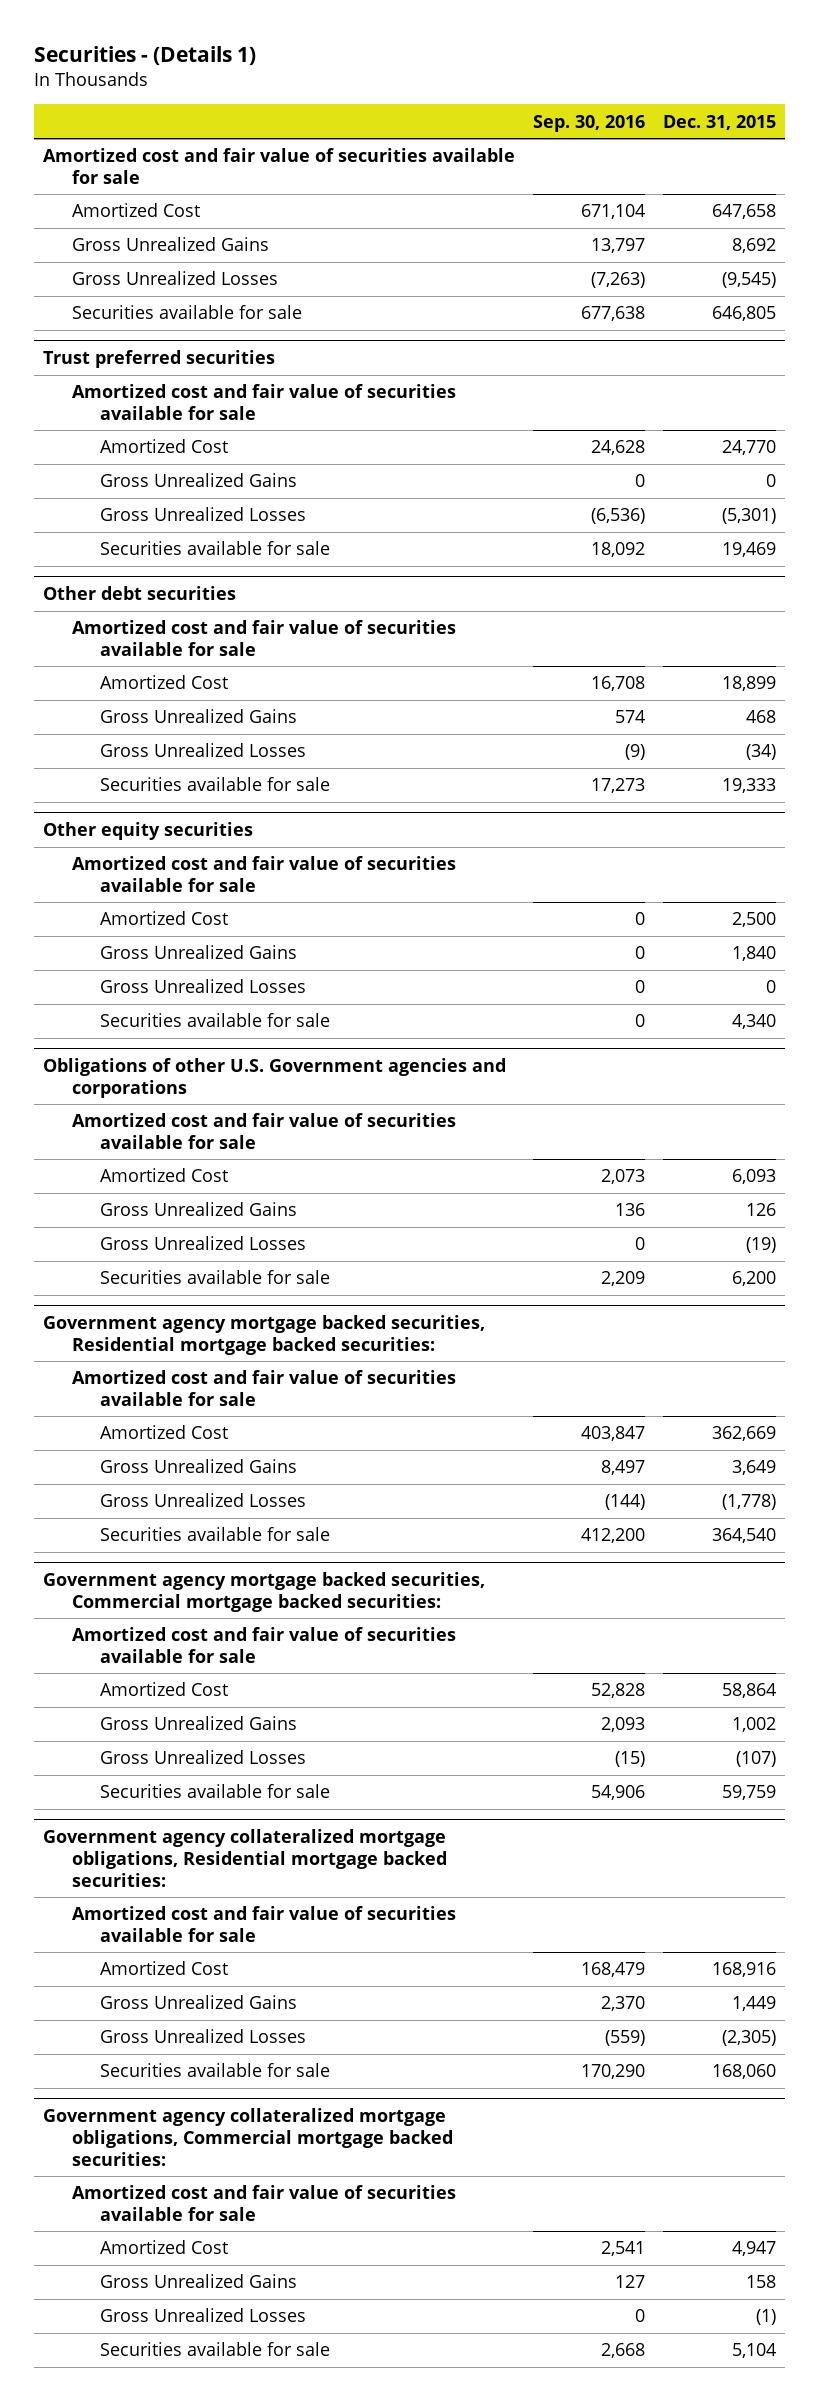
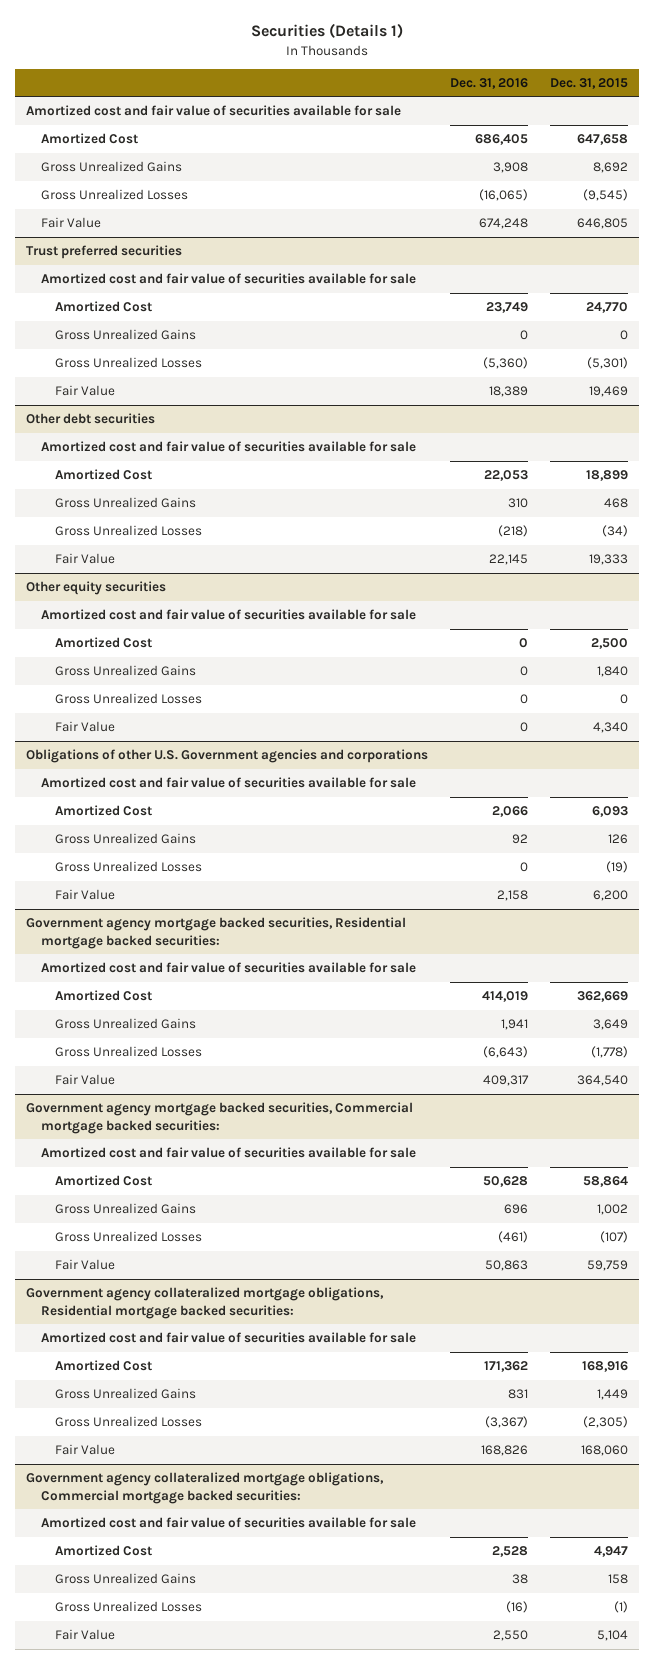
- Securities - (Details 1)
+ Securities (Details 1)
- | Sep. 30, 2016 | Dec. 31, 2015
+ | Dec. 31, 2016 | Dec. 31, 2015
- Securities available for sale | 677,638 | 646,805
+ Fair Value | 674,248 | 646,805
@ Trust preferred securities
- Securities available for sale | 18,092 | 19,469
+ Fair Value | 18,389 | 19,469
@ Other debt securities
- Securities available for sale | 17,273 | 19,333
+ Fair Value | 22,145 | 19,333
@ Other equity securities
- Securities available for sale | 0 | 4,340
+ Fair Value | 0 | 4,340
@ Obligations of other U.S. Government agencies and corporations
- Securities available for sale | 2,209 | 6,200
+ Fair Value | 2,158 | 6,200
@ Government agency mortgage backed securities, Residential mortgage backed securities:
- Securities available for sale | 412,200 | 364,540
+ Fair Value | 409,317 | 364,540
@ Government agency mortgage backed securities, Commercial mortgage backed securities:
- Securities available for sale | 54,906 | 59,759
+ Fair Value | 50,863 | 59,759
@ Government agency collateralized mortgage obligations, Residential mortgage backed securities:
- Securities available for sale | 170,290 | 168,060
+ Fair Value | 168,826 | 168,060
@ Government agency collateralized mortgage obligations, Commercial mortgage backed securities:
- Securities available for sale | 2,668 | 5,104
+ Fair Value | 2,550 | 5,104

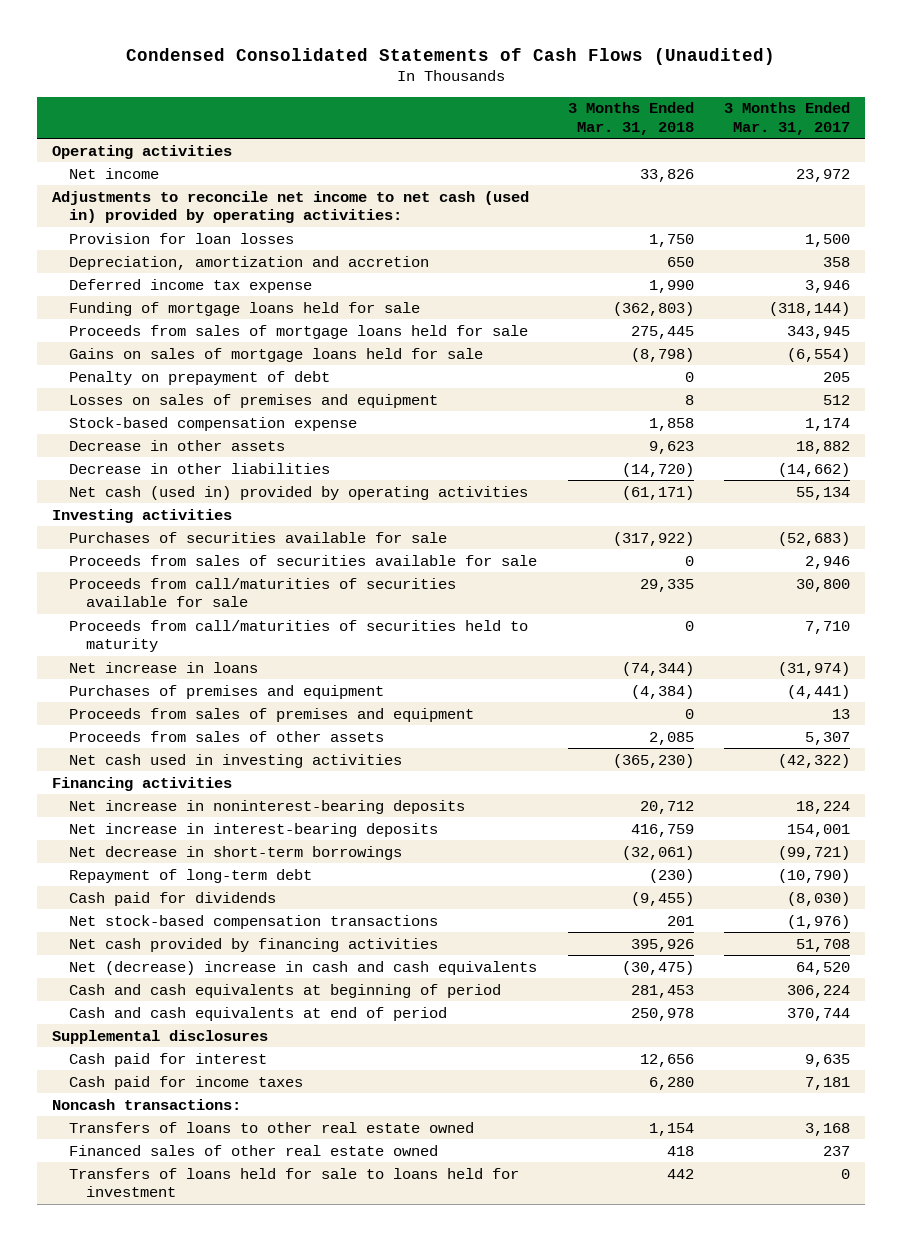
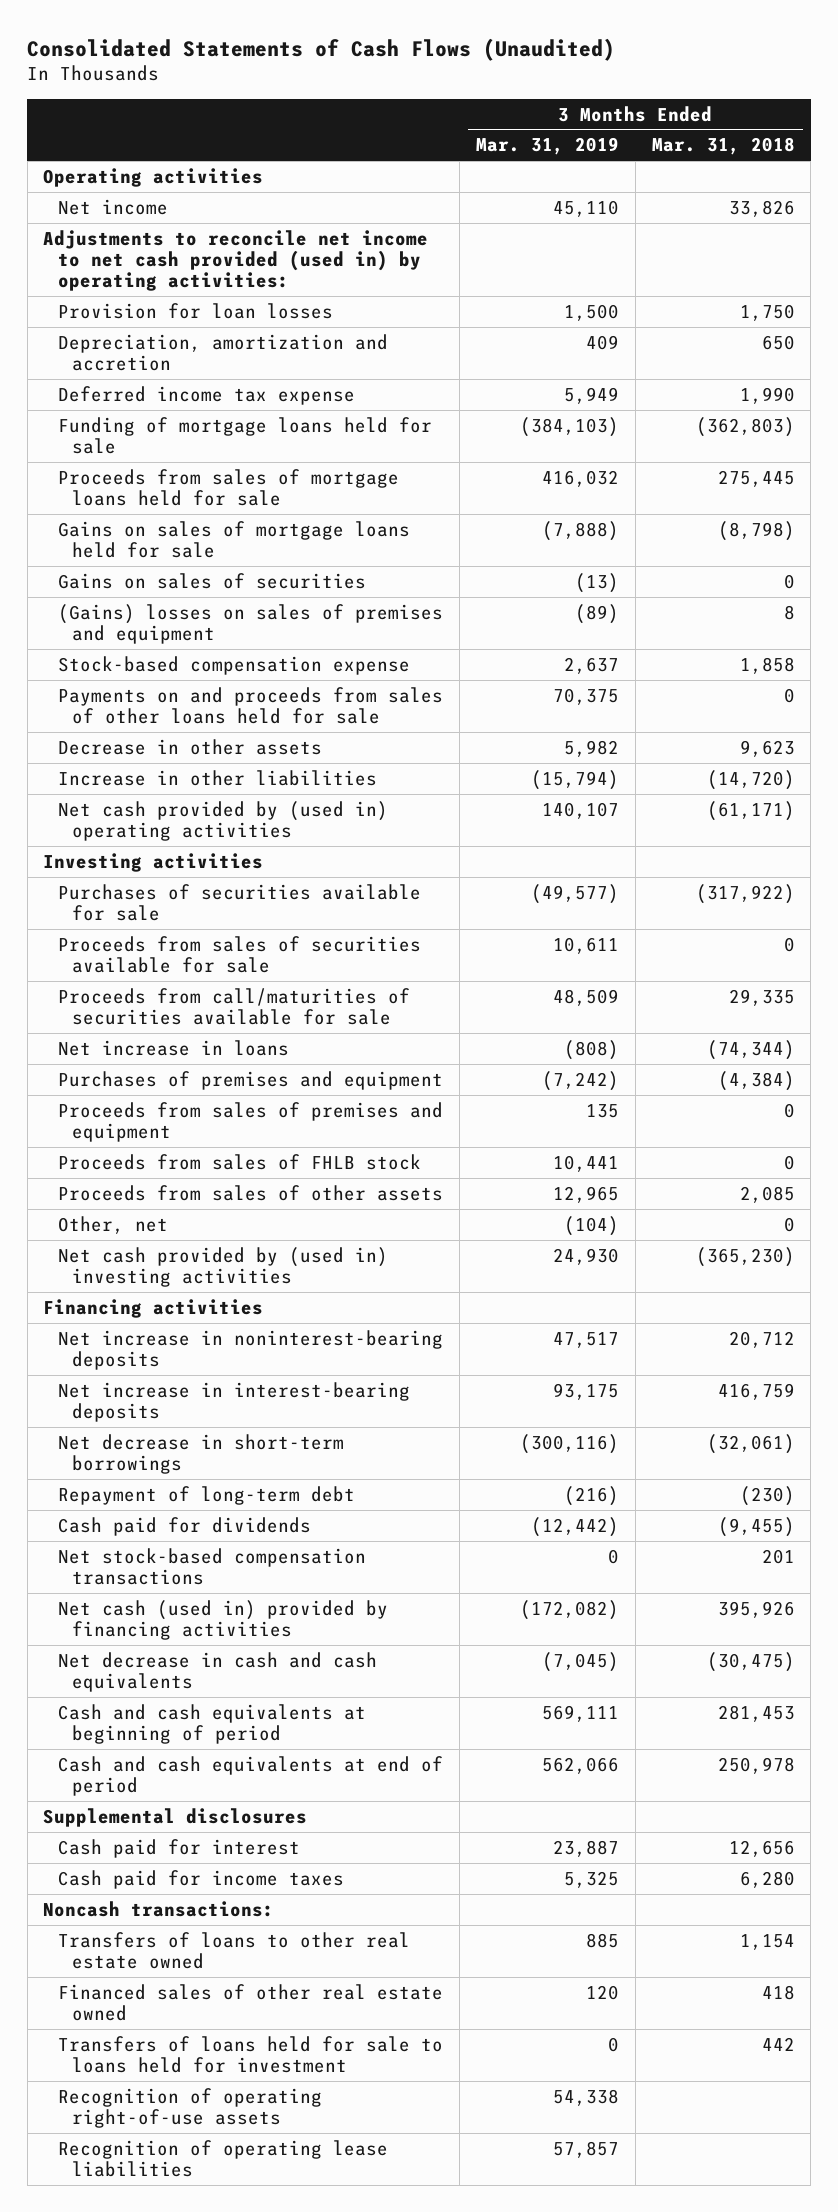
- Condensed Consolidated Statements of Cash Flows (Unaudited)
+ Consolidated Statements of Cash Flows (Unaudited)
- | 3 Months Ended Mar. 31, 2018 | 3 Months Ended Mar. 31, 2017
+ | 3 Months Ended Mar. 31, 2019 | 3 Months Ended Mar. 31, 2018
- Adjustments to reconcile net income to net cash (used in) provided by operating activities:
+ Adjustments to reconcile net income to net cash provided (used in) by operating activities:
- Penalty on prepayment of debt | 0 | 205
- Losses on sales of premises and equipment | 8 | 512
+ Gains on sales of securities | (13) | 0
+ (Gains) losses on sales of premises and equipment | (89) | 8
+ Payments on and proceeds from sales of other loans held for sale | 70,375 | 0
- Decrease in other liabilities | (14,720) | (14,662)
- Net cash (used in) provided by operating activities | (61,171) | 55,134
+ Increase in other liabilities | (15,794) | (14,720)
+ Net cash provided by (used in) operating activities | 140,107 | (61,171)
- Proceeds from call/maturities of securities held to maturity | 0 | 7,710
+ Proceeds from sales of FHLB stock | 10,441 | 0
- Net cash used in investing activities | (365,230) | (42,322)
+ Other, net | (104) | 0
+ Net cash provided by (used in) investing activities | 24,930 | (365,230)
- Net cash provided by financing activities | 395,926 | 51,708
- Net (decrease) increase in cash and cash equivalents | (30,475) | 64,520
+ Net cash (used in) provided by financing activities | (172,082) | 395,926
+ Net decrease in cash and cash equivalents | (7,045) | (30,475)
+ Recognition of operating right-of-use assets | 54,338 |
+ Recognition of operating lease liabilities | 57,857 |

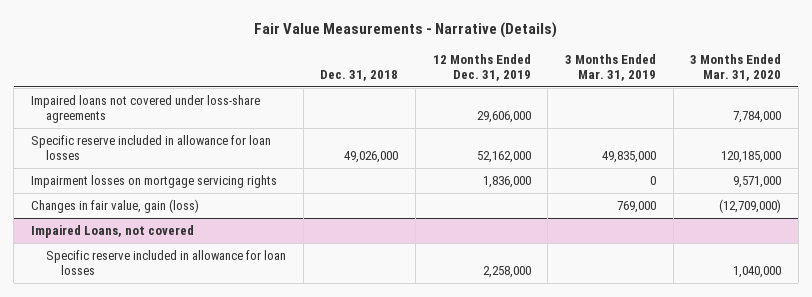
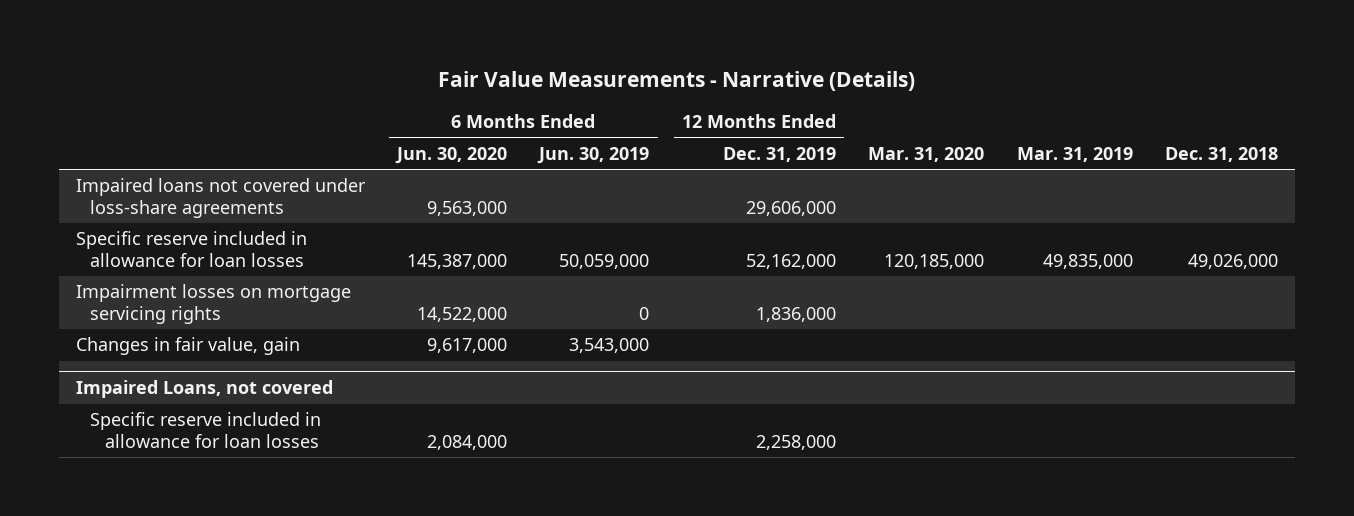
- | Dec. 31, 2018 | 12 Months Ended Dec. 31, 2019 | 3 Months Ended Mar. 31, 2019 | 3 Months Ended Mar. 31, 2020
+ | 6 Months Ended Jun. 30, 2020 | 6 Months Ended Jun. 30, 2019 | 12 Months Ended Dec. 31, 2019 | Mar. 31, 2020 | Mar. 31, 2019 | Dec. 31, 2018
- Changes in fair value, gain (loss) | | | 769,000 | (12,709,000)
+ Changes in fair value, gain | 9,617,000 | 3,543,000 | | | |

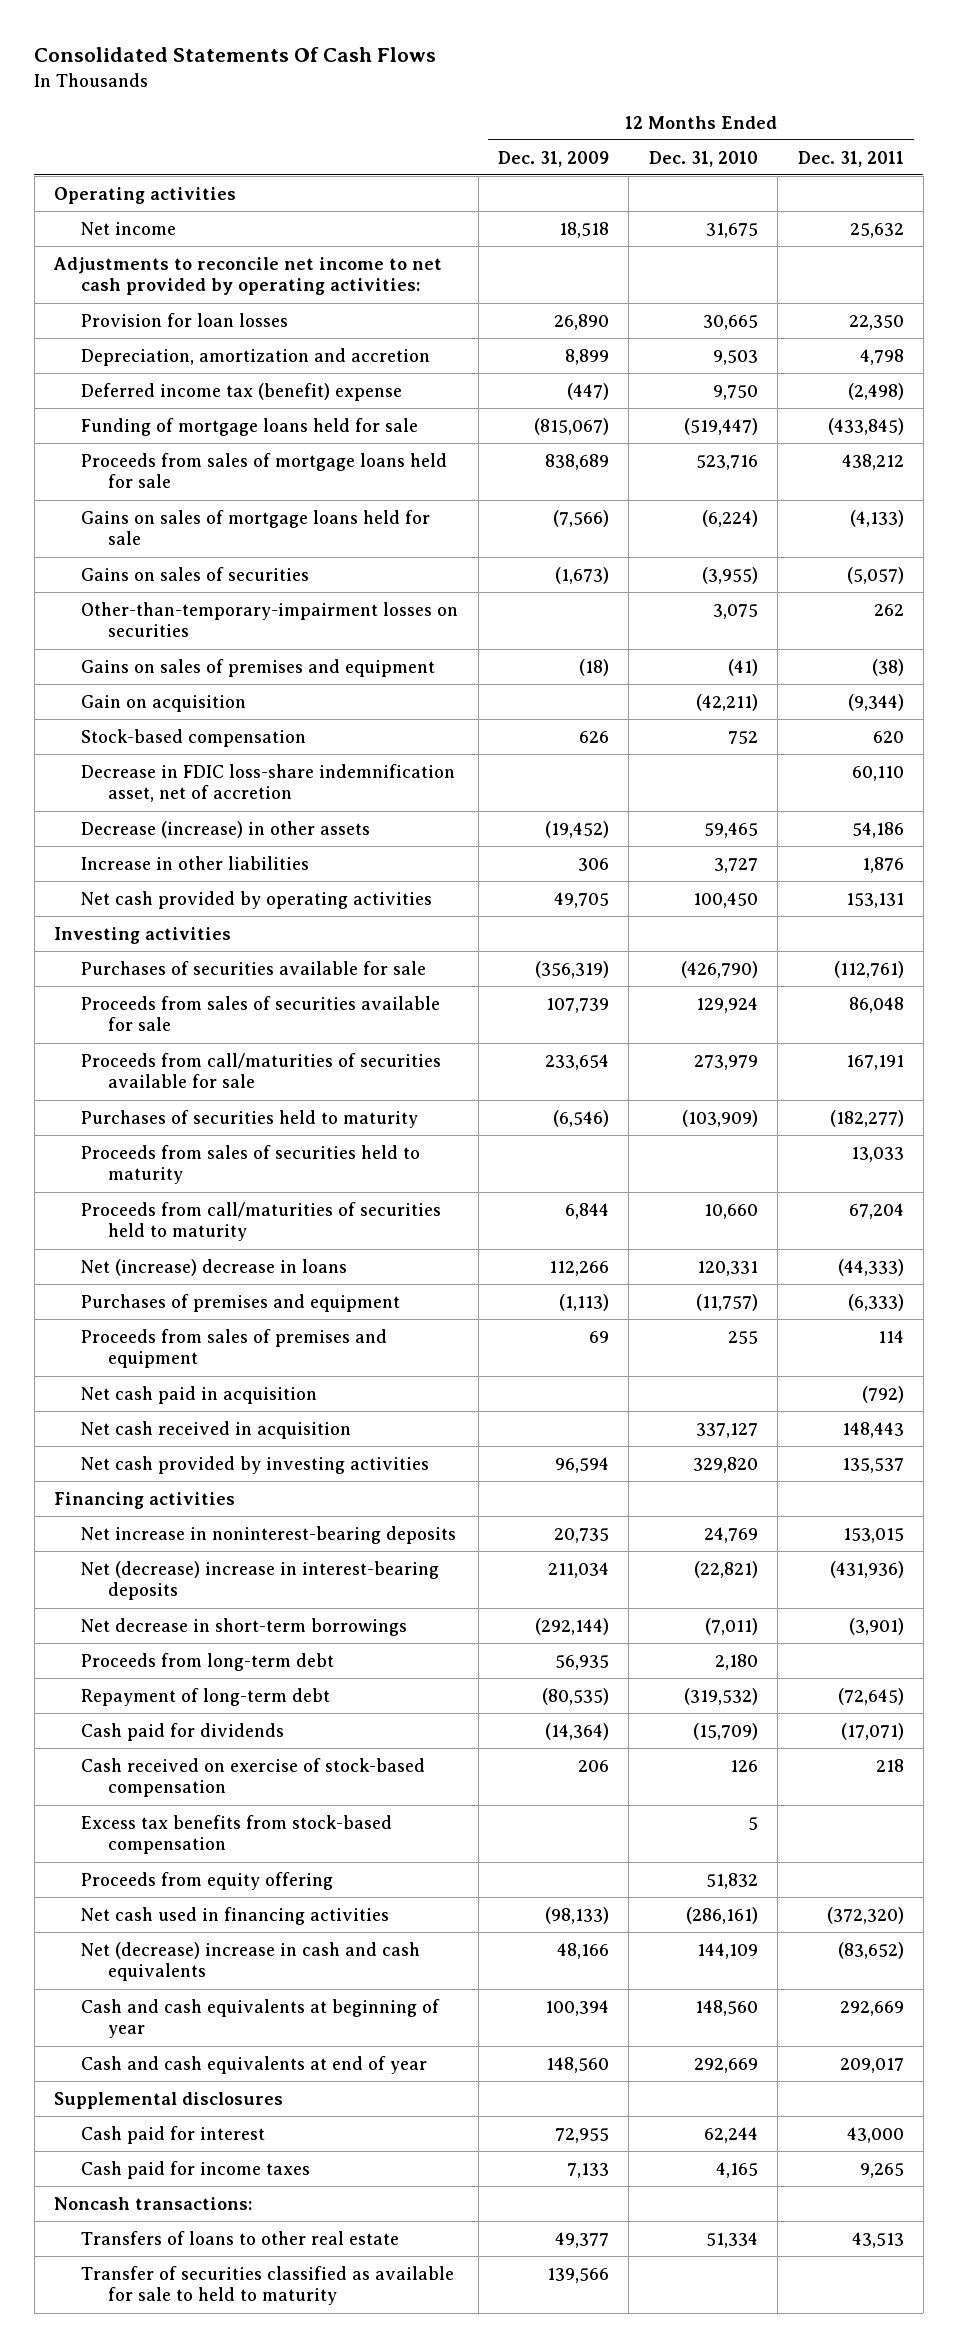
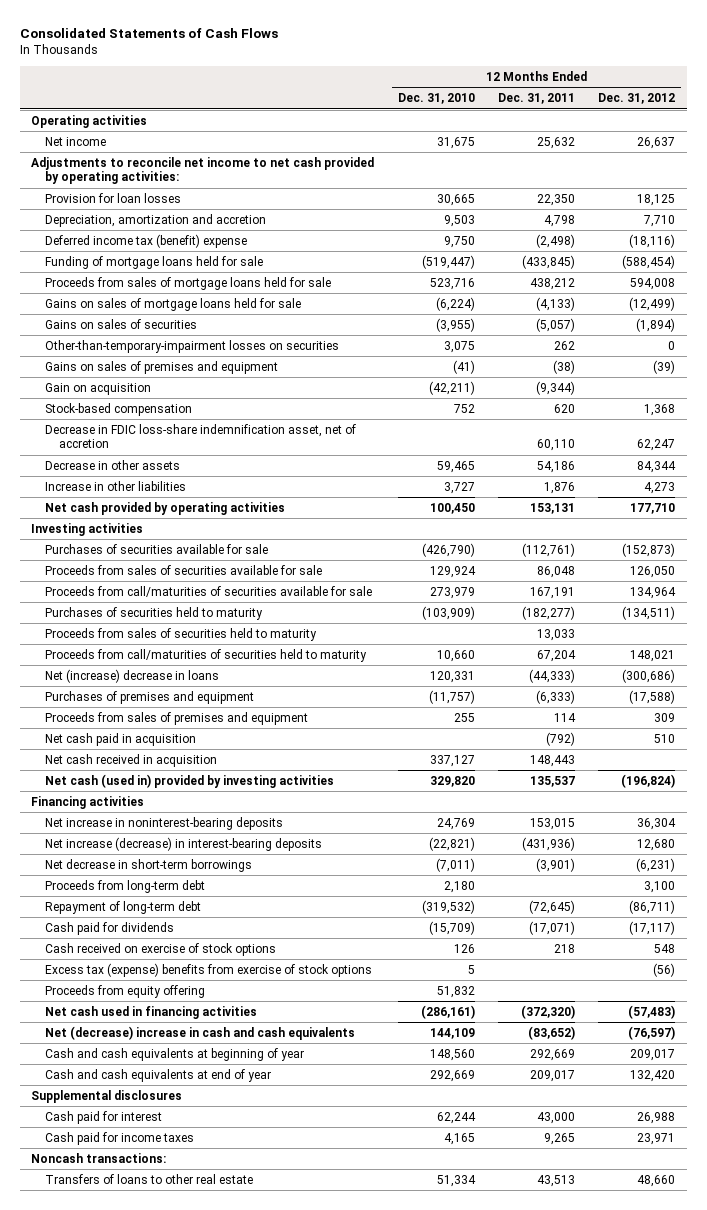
- Consolidated Statements Of Cash Flows
+ Consolidated Statements of Cash Flows
- | 12 Months Ended Dec. 31, 2009 | 12 Months Ended Dec. 31, 2010 | 12 Months Ended Dec. 31, 2011
+ | 12 Months Ended Dec. 31, 2010 | 12 Months Ended Dec. 31, 2011 | 12 Months Ended Dec. 31, 2012
- Decrease (increase) in other assets | (19,452) | 59,465 | 54,186
+ Decrease in other assets | 59,465 | 54,186 | 84,344
- Net cash provided by investing activities | 96,594 | 329,820 | 135,537
+ Net cash (used in) provided by investing activities | 329,820 | 135,537 | (196,824)
- Net (decrease) increase in interest-bearing deposits | 211,034 | (22,821) | (431,936)
+ Net increase (decrease) in interest-bearing deposits | (22,821) | (431,936) | 12,680
- Cash received on exercise of stock-based compensation | 206 | 126 | 218
- Excess tax benefits from stock-based compensation | | 5 |
+ Cash received on exercise of stock options | 126 | 218 | 548
+ Excess tax (expense) benefits from exercise of stock options | 5 | | (56)
- Transfer of securities classified as available for sale to held to maturity | 139,566 | |

